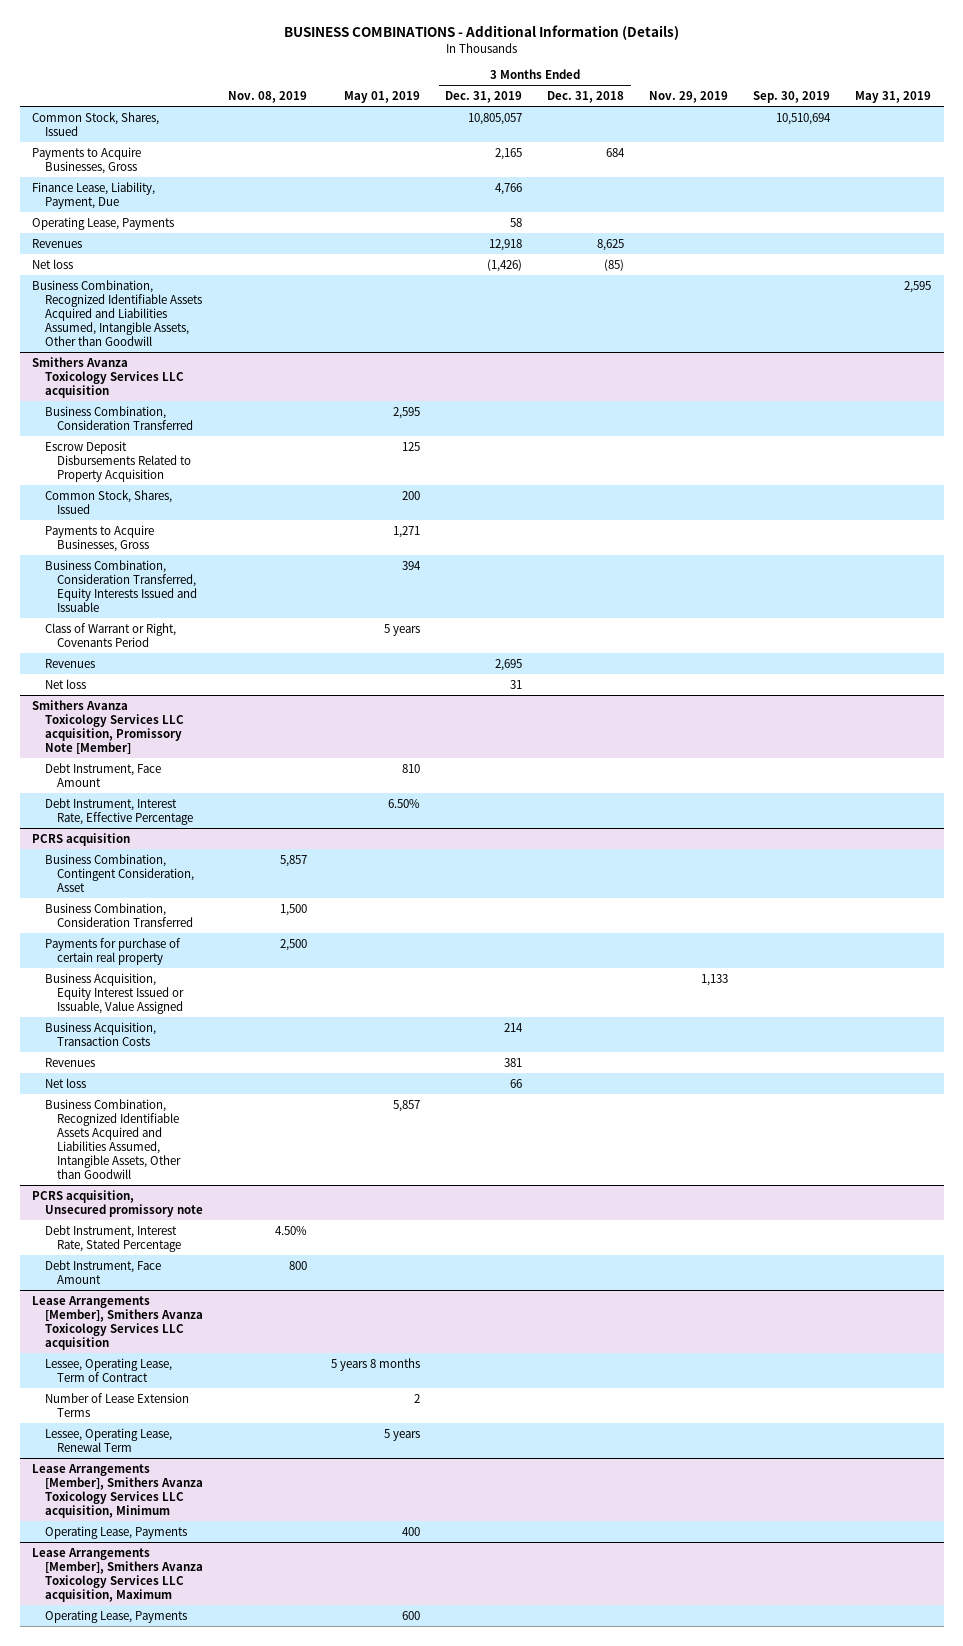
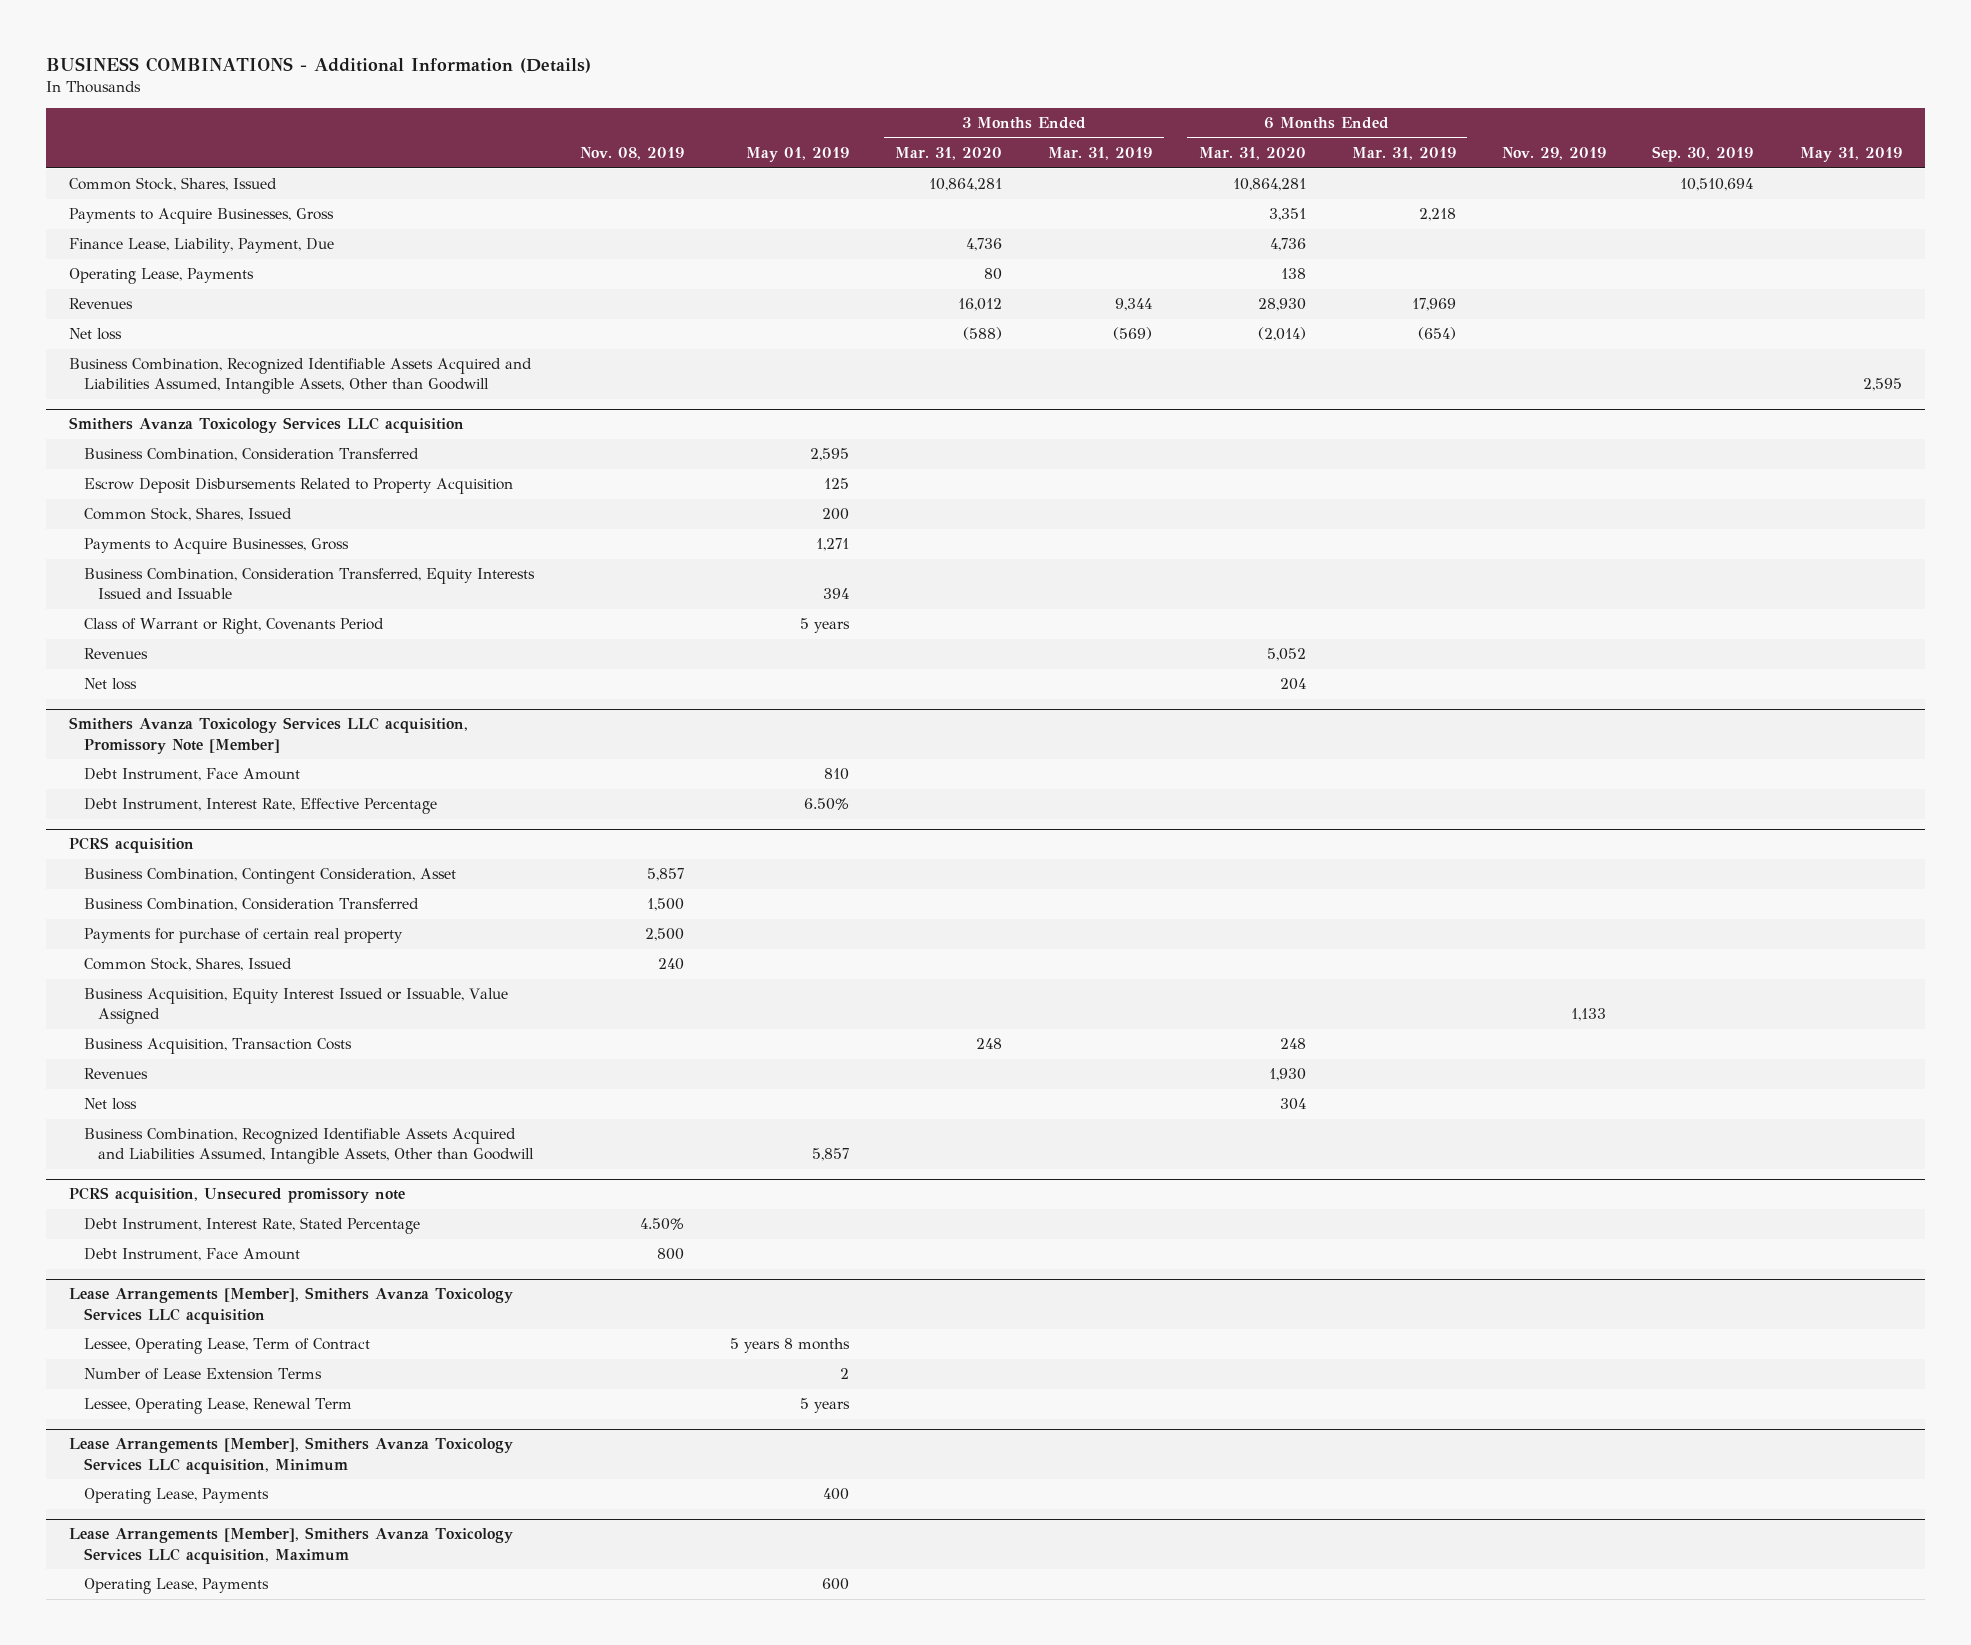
- | Nov. 08, 2019 | May 01, 2019 | 3 Months Ended Dec. 31, 2019 | 3 Months Ended Dec. 31, 2018 | Nov. 29, 2019 | Sep. 30, 2019 | May 31, 2019
+ | Nov. 08, 2019 | May 01, 2019 | 3 Months Ended Mar. 31, 2020 | 3 Months Ended Mar. 31, 2019 | 6 Months Ended Mar. 31, 2020 | 6 Months Ended Mar. 31, 2019 | Nov. 29, 2019 | Sep. 30, 2019 | May 31, 2019
@ PCRS acquisition
+ Common Stock, Shares, Issued | 240 | | | | | | | |

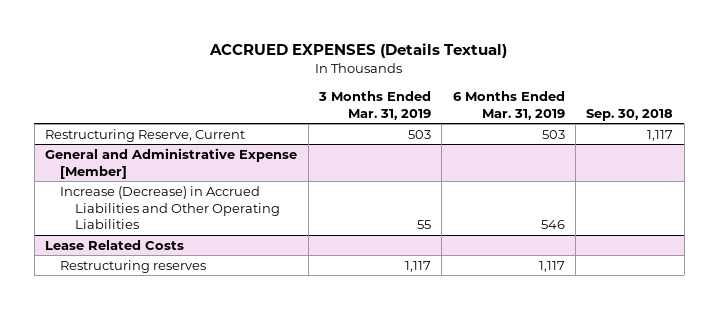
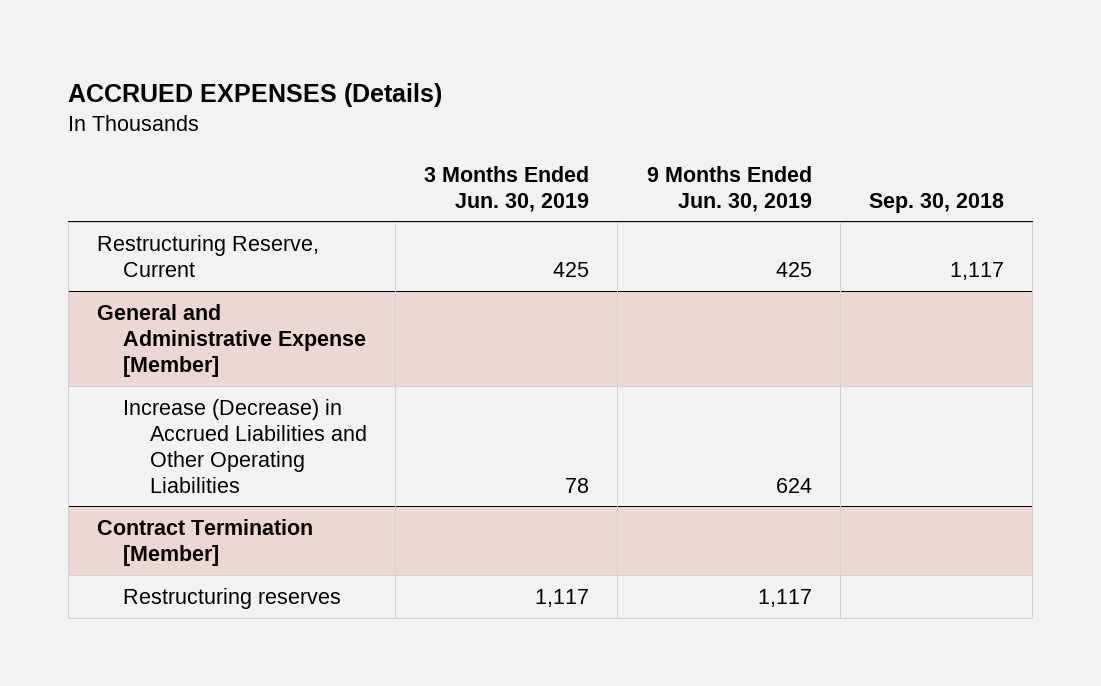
- ACCRUED EXPENSES (Details Textual)
+ ACCRUED EXPENSES (Details)
- | 3 Months Ended Mar. 31, 2019 | 6 Months Ended Mar. 31, 2019 | Sep. 30, 2018
+ | 3 Months Ended Jun. 30, 2019 | 9 Months Ended Jun. 30, 2019 | Sep. 30, 2018
- Lease Related Costs
+ Contract Termination [Member]

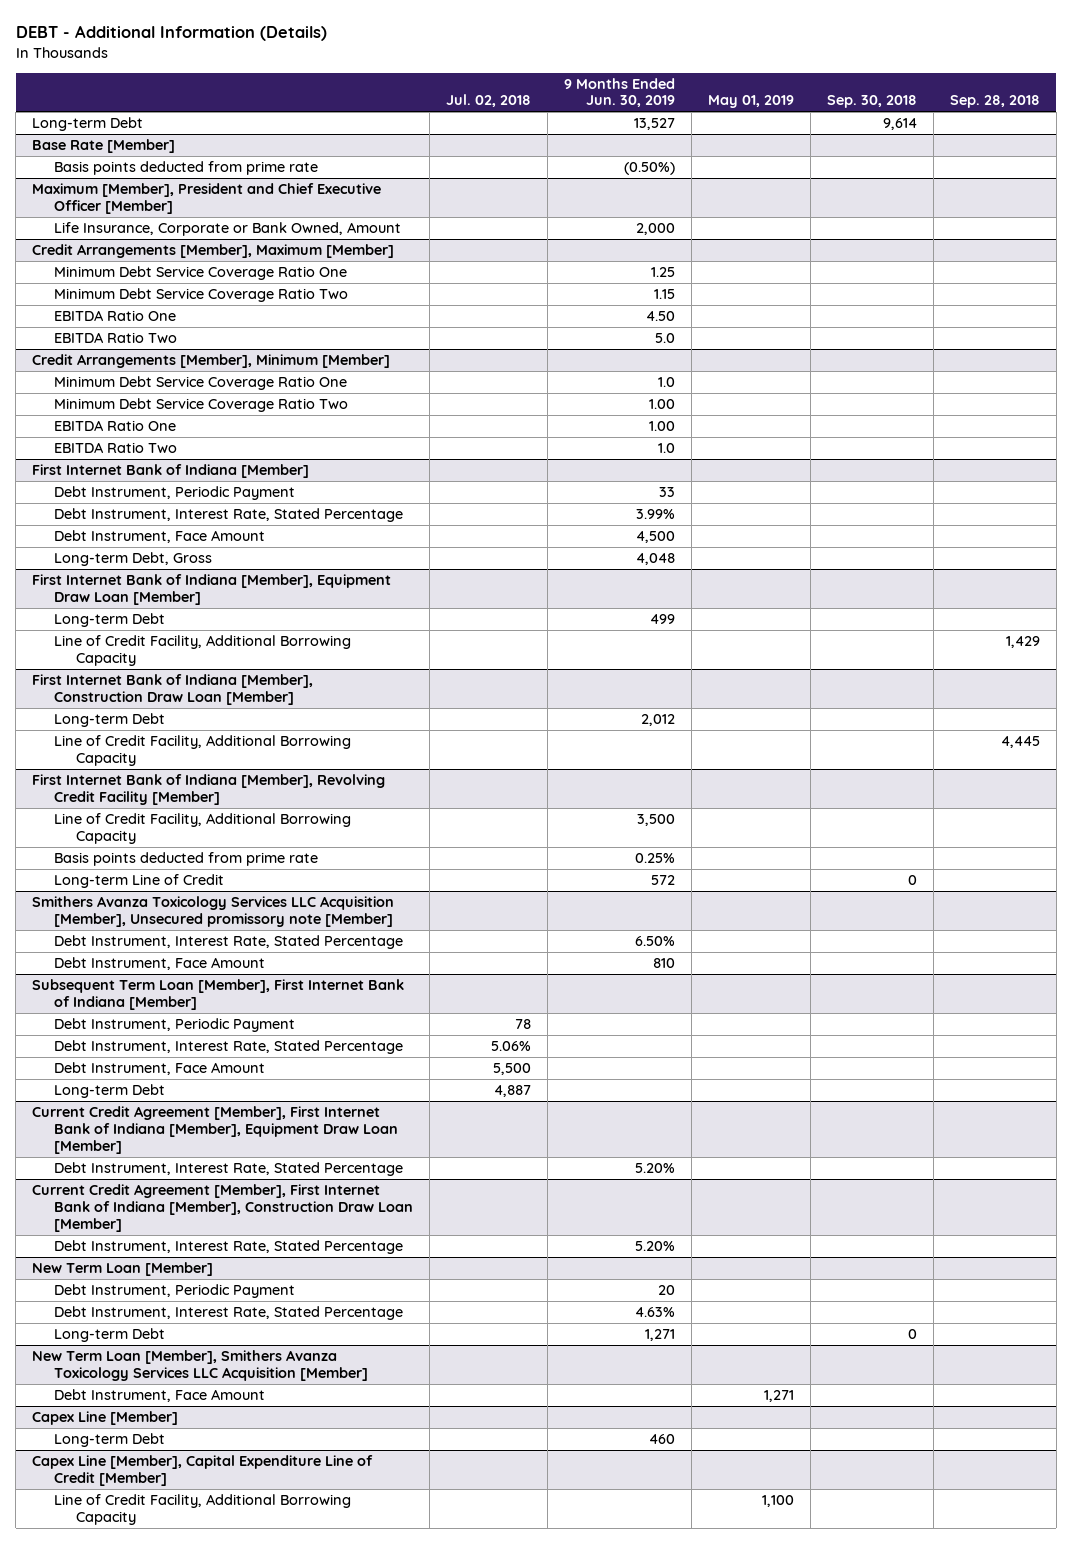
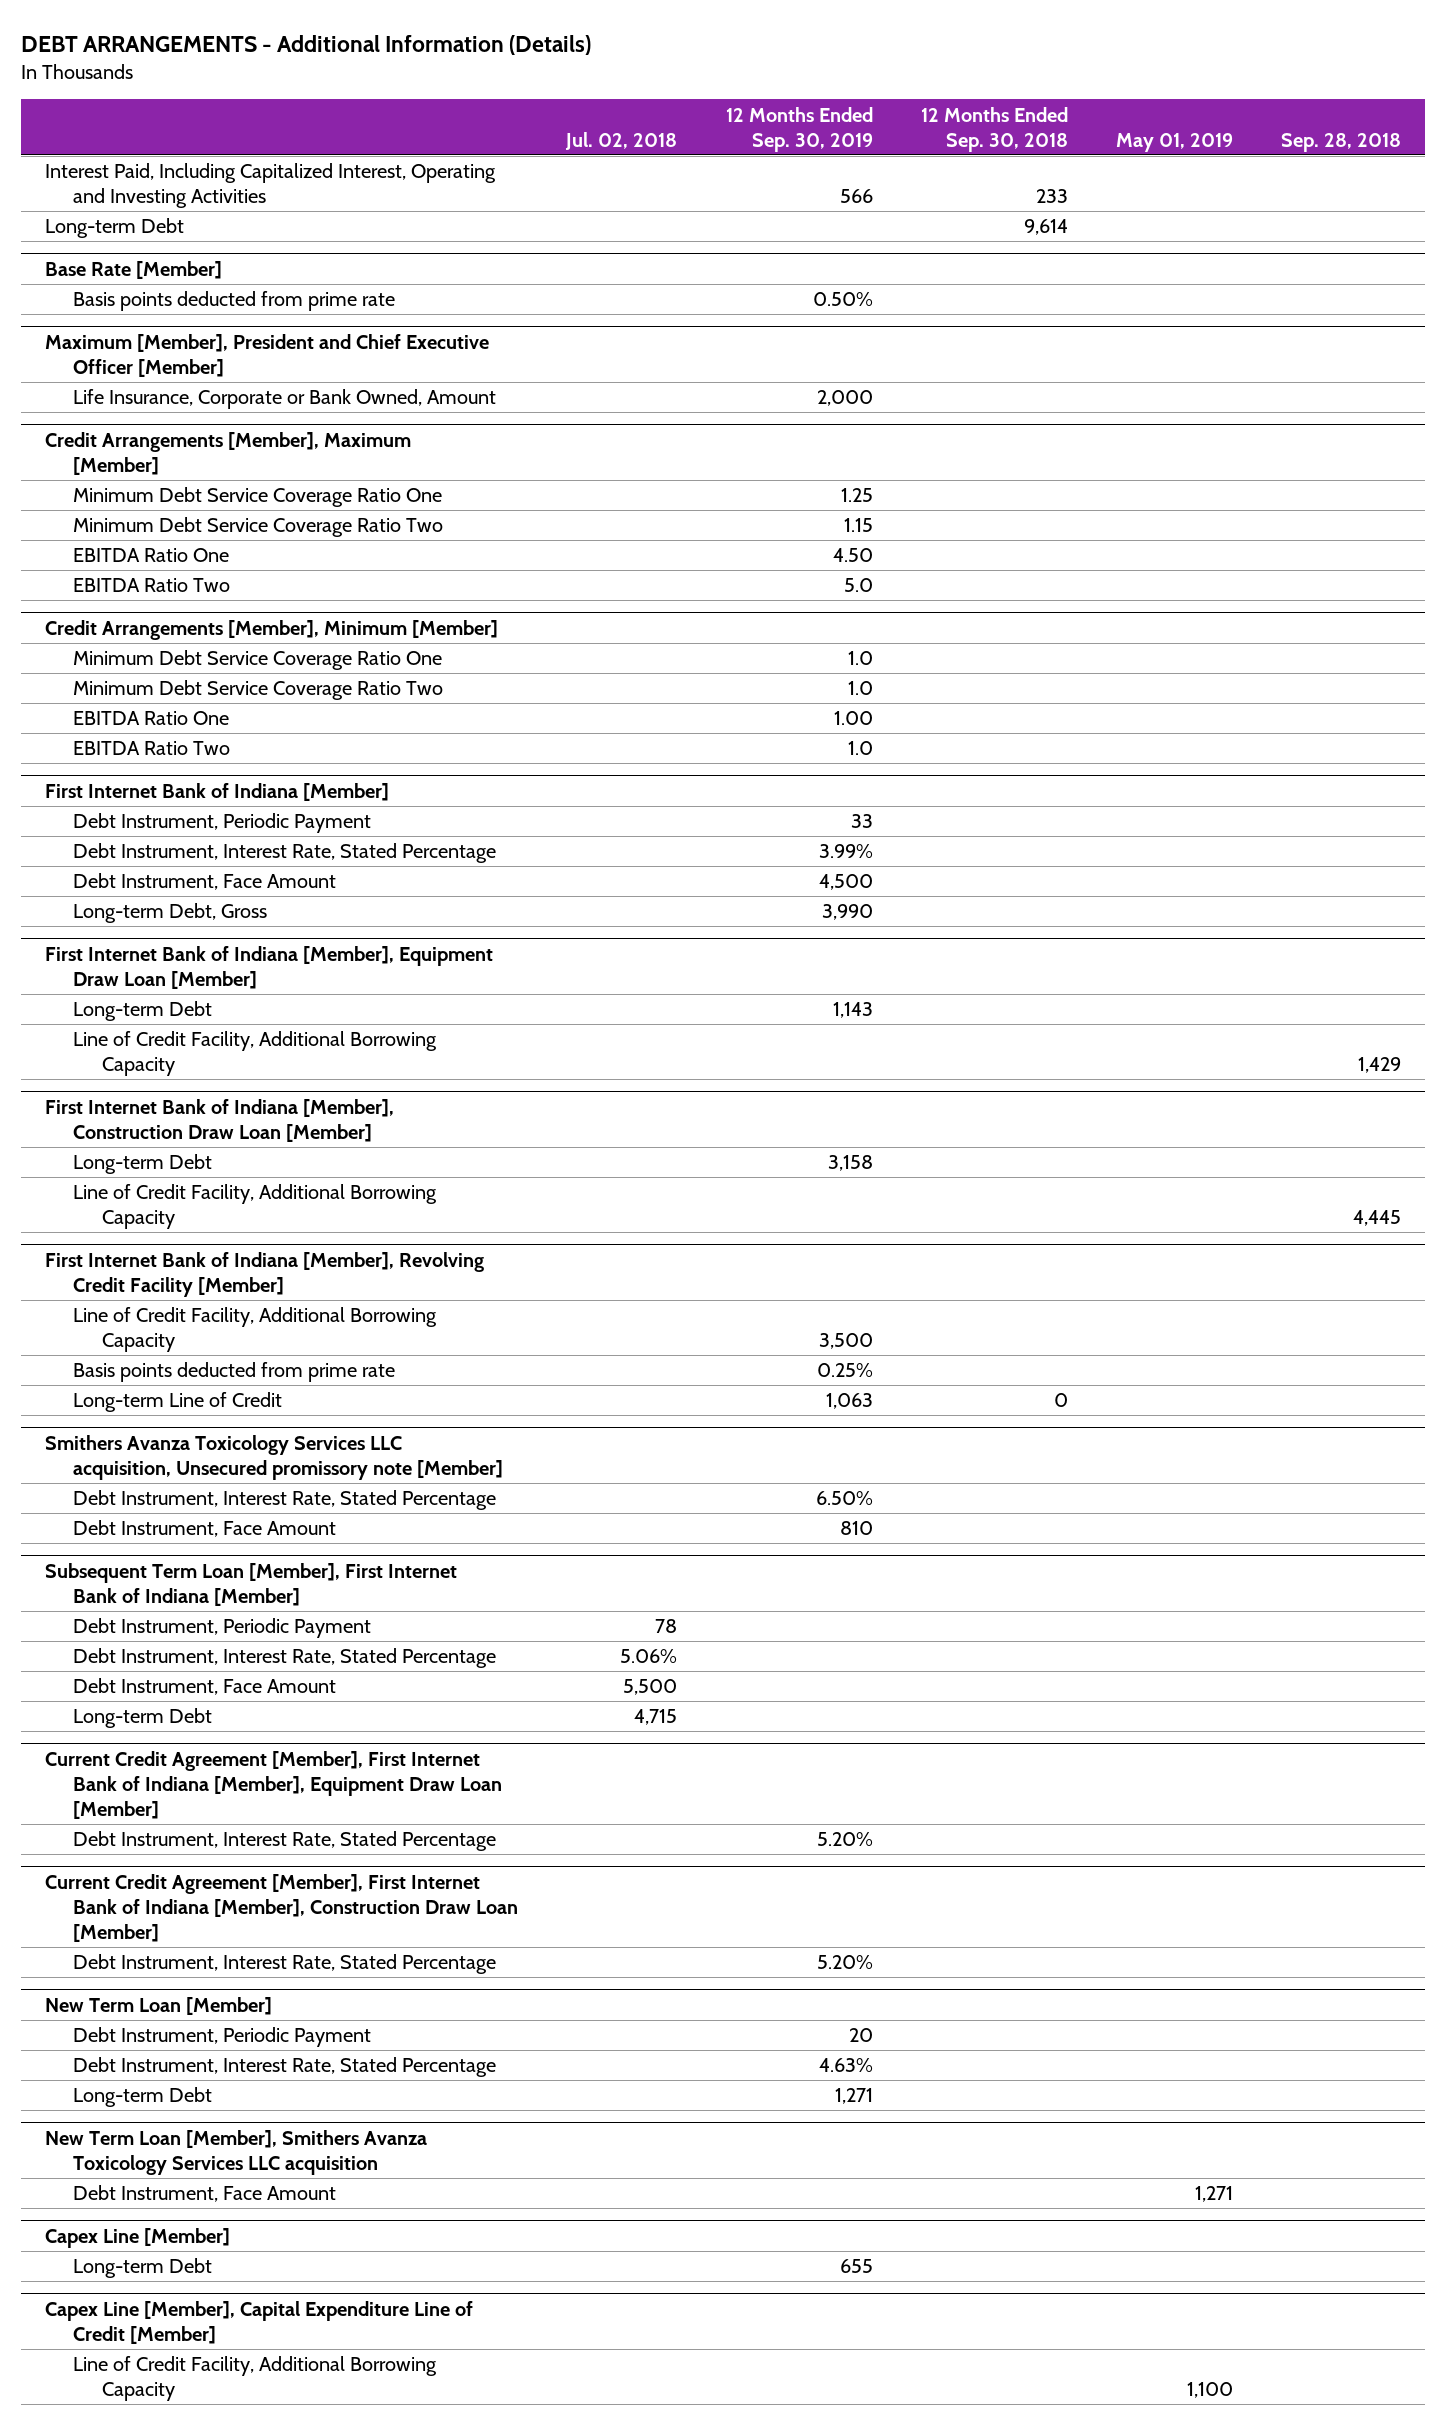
- DEBT - Additional Information (Details)
+ DEBT ARRANGEMENTS - Additional Information (Details)
- | Jul. 02, 2018 | 9 Months Ended Jun. 30, 2019 | May 01, 2019 | Sep. 30, 2018 | Sep. 28, 2018
+ | Jul. 02, 2018 | 12 Months Ended Sep. 30, 2019 | 12 Months Ended Sep. 30, 2018 | May 01, 2019 | Sep. 28, 2018
+ Interest Paid, Including Capitalized Interest, Operating and Investing Activities | | 566 | 233 | |
- Smithers Avanza Toxicology Services LLC Acquisition [Member], Unsecured promissory note [Member]
+ Smithers Avanza Toxicology Services LLC acquisition, Unsecured promissory note [Member]
@ Subsequent Term Loan [Member], First Internet Bank of Indiana [Member]
- Long-term Debt | 4,887 | | | |
+ Long-term Debt | 4,715 | | | |
- New Term Loan [Member], Smithers Avanza Toxicology Services LLC Acquisition [Member]
+ New Term Loan [Member], Smithers Avanza Toxicology Services LLC acquisition

